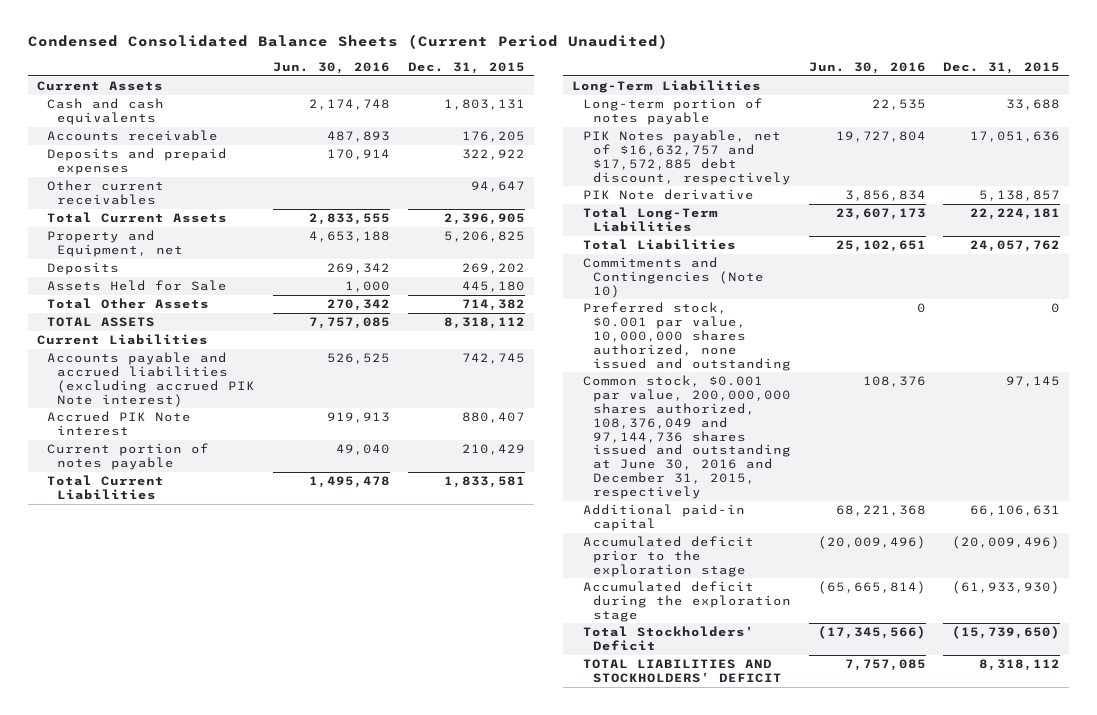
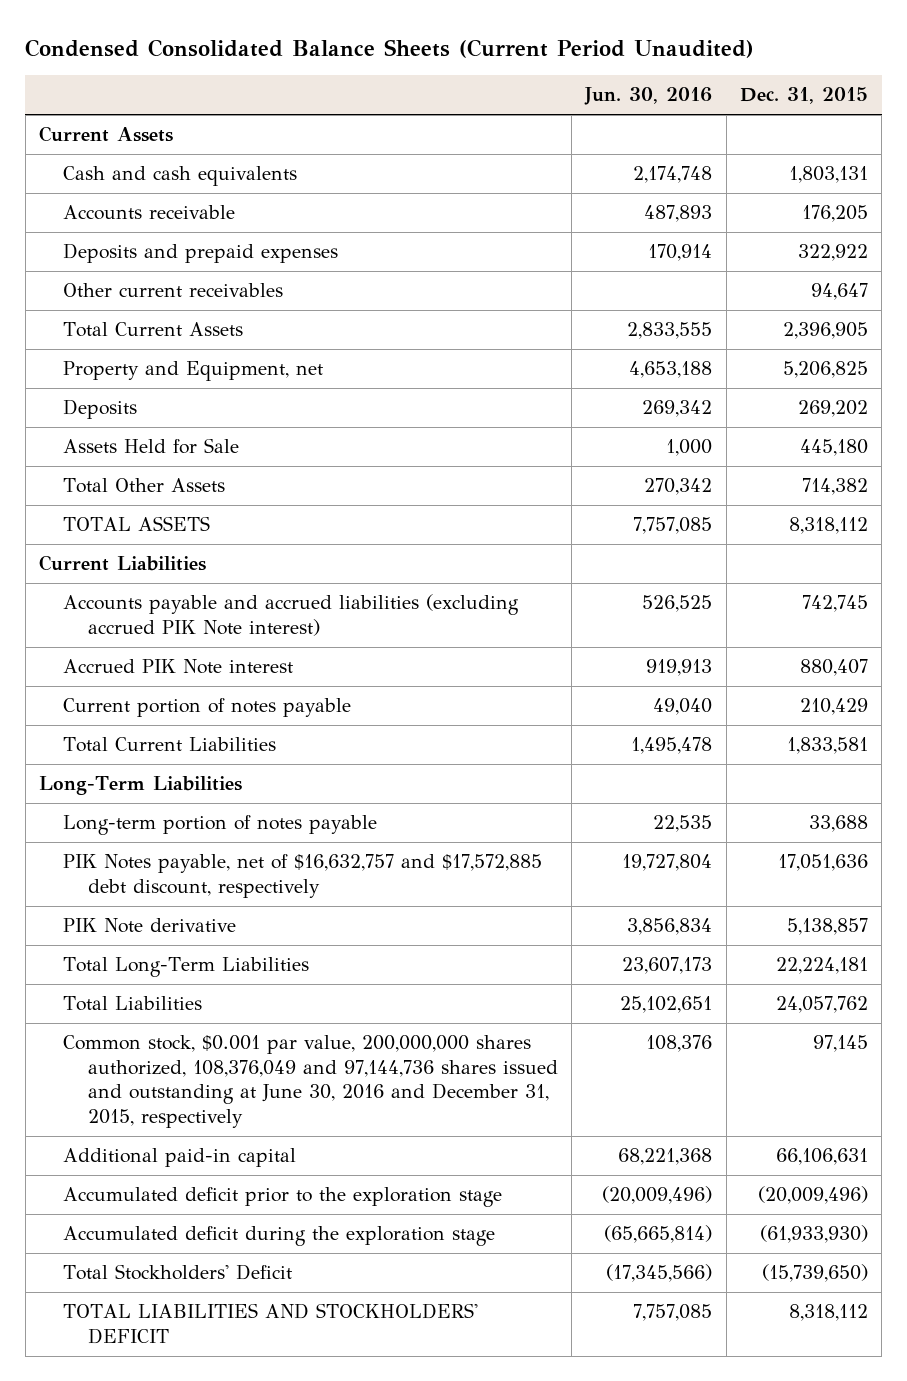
- Commitments and Contingencies (Note 10)
- Preferred stock, $0.001 par value, 10,000,000 shares authorized, none issued and outstanding | 0 | 0

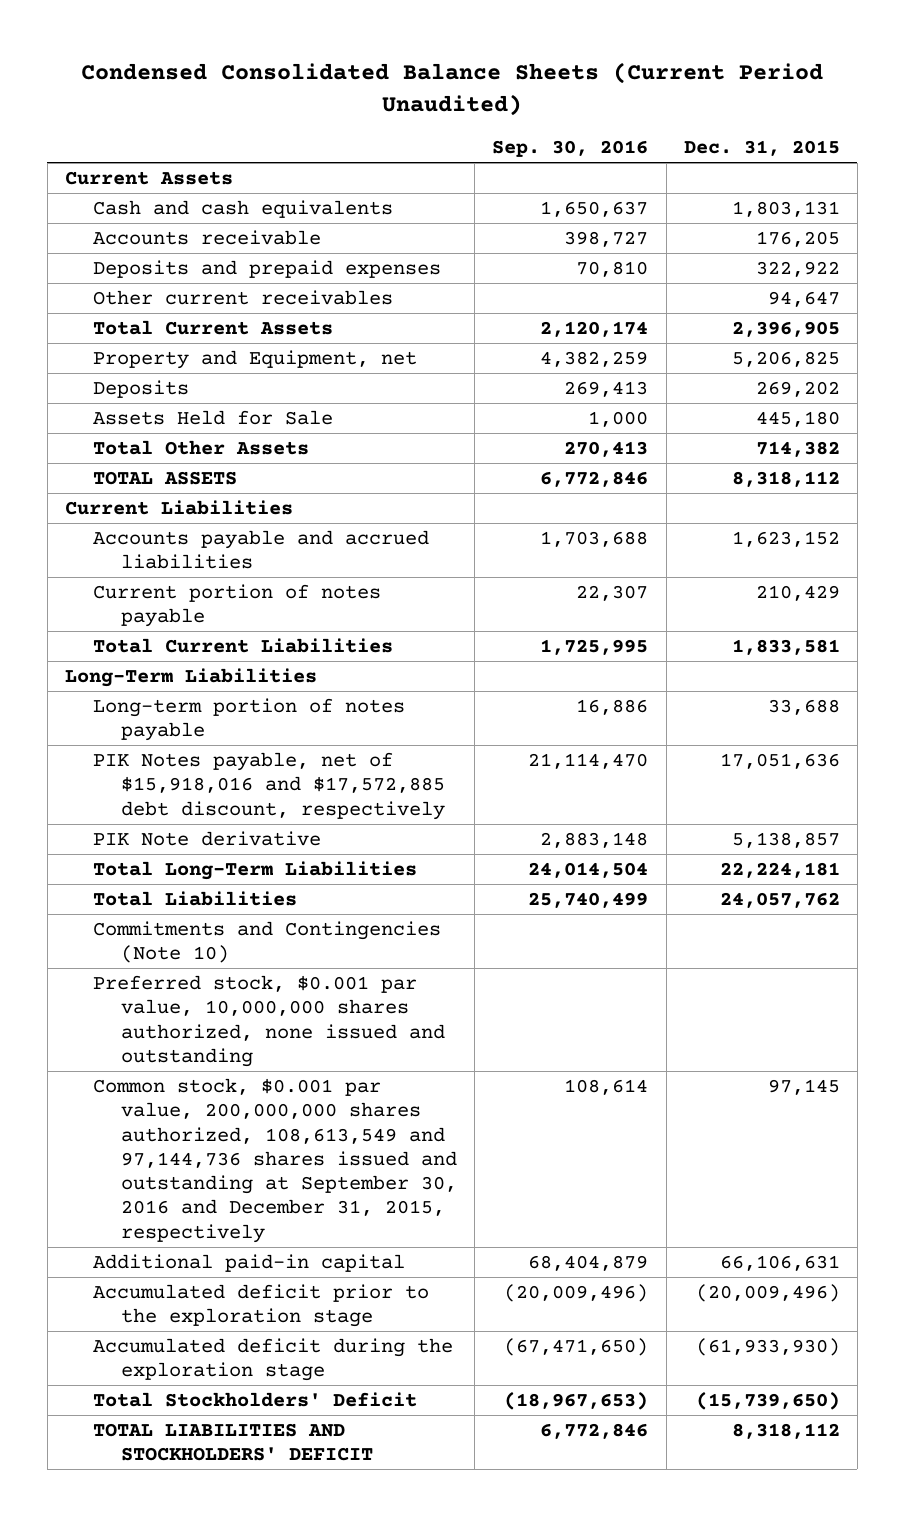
- | Jun. 30, 2016 | Dec. 31, 2015
+ | Sep. 30, 2016 | Dec. 31, 2015
- Accounts payable and accrued liabilities (excluding accrued PIK Note interest) | 526,525 | 742,745
- Accrued PIK Note interest | 919,913 | 880,407
+ Accounts payable and accrued liabilities | 1,703,688 | 1,623,152
- PIK Notes payable, net of $16,632,757 and $17,572,885 debt discount, respectively | 19,727,804 | 17,051,636
+ PIK Notes payable, net of $15,918,016 and $17,572,885 debt discount, respectively | 21,114,470 | 17,051,636
- Common stock, $0.001 par value, 200,000,000 shares authorized, 108,376,049 and 97,144,736 shares issued and outstanding at June 30, 2016 and December 31, 2015, respectively | 108,376 | 97,145
+ Commitments and Contingencies (Note 10)
+ Preferred stock, $0.001 par value, 10,000,000 shares authorized, none issued and outstanding
+ Common stock, $0.001 par value, 200,000,000 shares authorized, 108,613,549 and 97,144,736 shares issued and outstanding at September 30, 2016 and December 31, 2015, respectively | 108,614 | 97,145

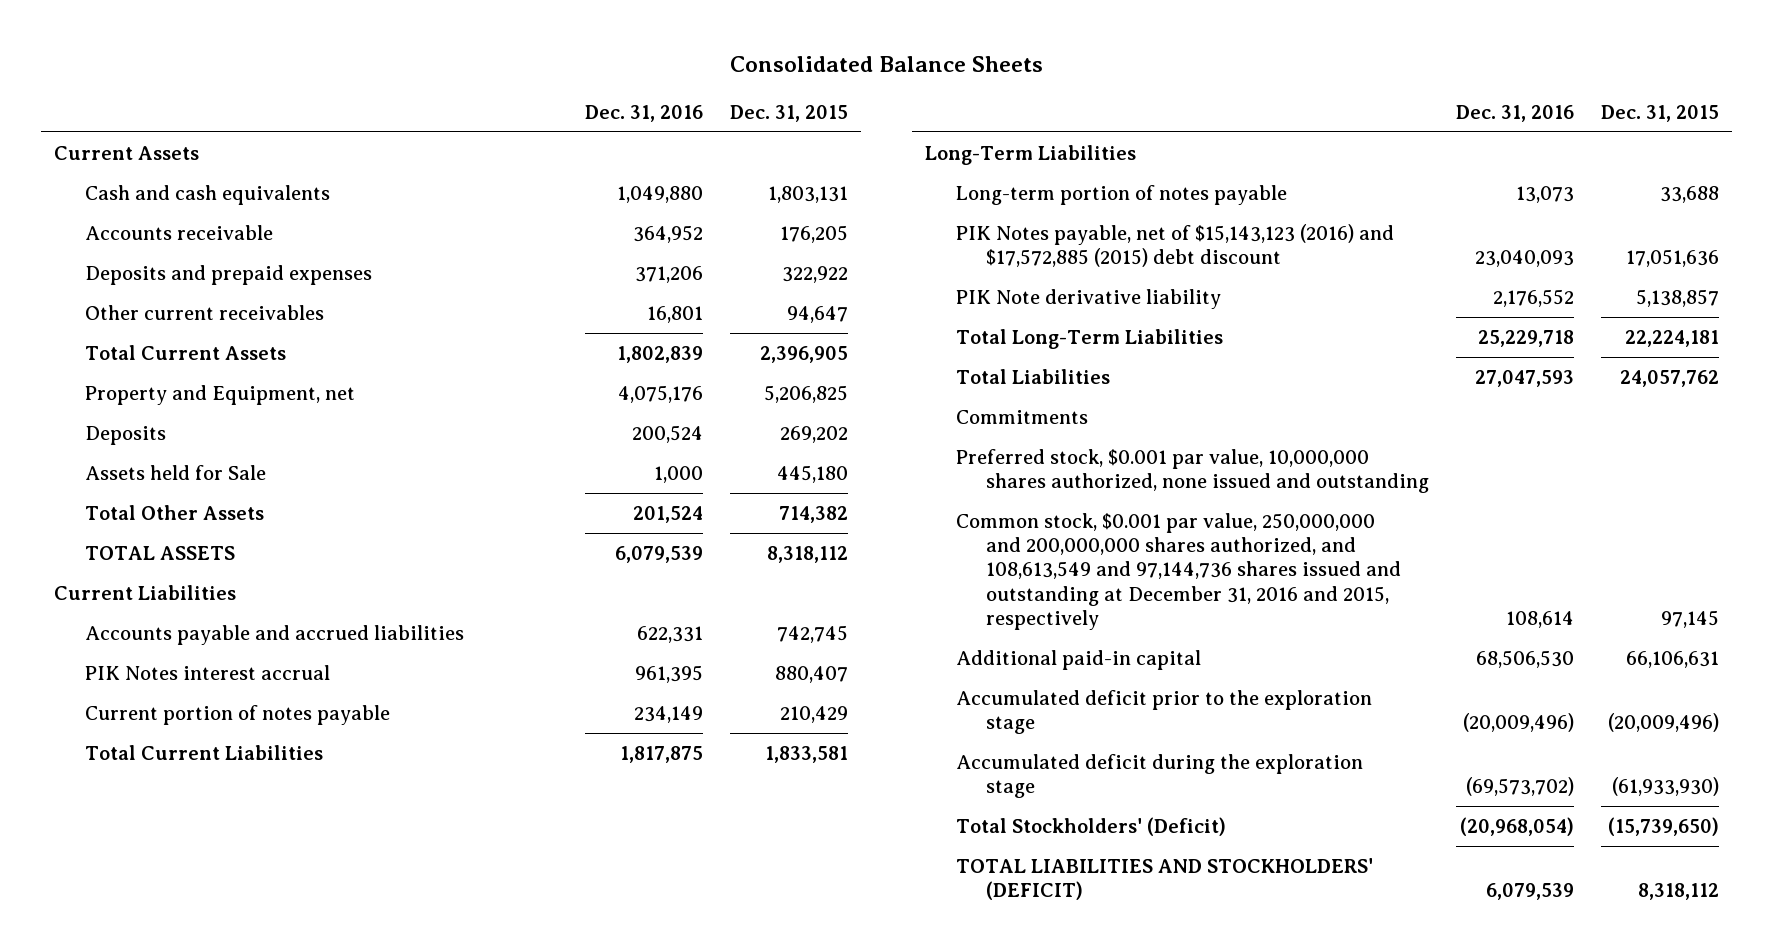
- Condensed Consolidated Balance Sheets (Current Period Unaudited)
+ Consolidated Balance Sheets
- | Sep. 30, 2016 | Dec. 31, 2015
+ | Dec. 31, 2016 | Dec. 31, 2015
- Assets Held for Sale | 1,000 | 445,180
+ Assets held for Sale | 1,000 | 445,180
- Accounts payable and accrued liabilities | 1,703,688 | 1,623,152
+ Accounts payable and accrued liabilities | 622,331 | 742,745
+ PIK Notes interest accrual | 961,395 | 880,407
- PIK Notes payable, net of $15,918,016 and $17,572,885 debt discount, respectively | 21,114,470 | 17,051,636
- PIK Note derivative | 2,883,148 | 5,138,857
+ PIK Notes payable, net of $15,143,123 (2016) and $17,572,885 (2015) debt discount | 23,040,093 | 17,051,636
+ PIK Note derivative liability | 2,176,552 | 5,138,857
- Commitments and Contingencies (Note 10)
+ Commitments
- Common stock, $0.001 par value, 200,000,000 shares authorized, 108,613,549 and 97,144,736 shares issued and outstanding at September 30, 2016 and December 31, 2015, respectively | 108,614 | 97,145
+ Common stock, $0.001 par value, 250,000,000 and 200,000,000 shares authorized, and 108,613,549 and 97,144,736 shares issued and outstanding at December 31, 2016 and 2015, respectively | 108,614 | 97,145
- Total Stockholders' Deficit | (18,967,653) | (15,739,650)
- TOTAL LIABILITIES AND STOCKHOLDERS' DEFICIT | 6,772,846 | 8,318,112
+ Total Stockholders' (Deficit) | (20,968,054) | (15,739,650)
+ TOTAL LIABILITIES AND STOCKHOLDERS' (DEFICIT) | 6,079,539 | 8,318,112

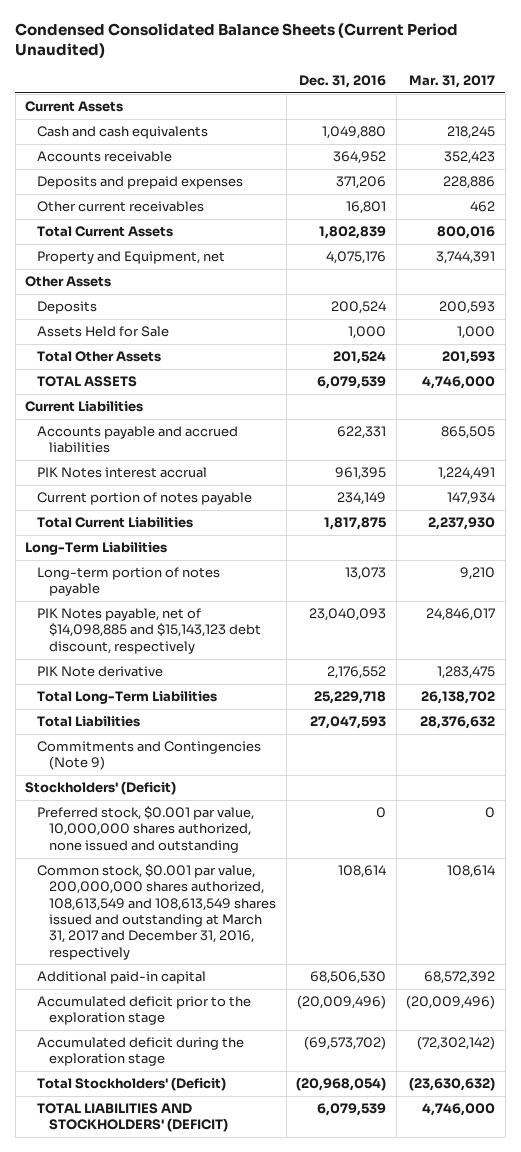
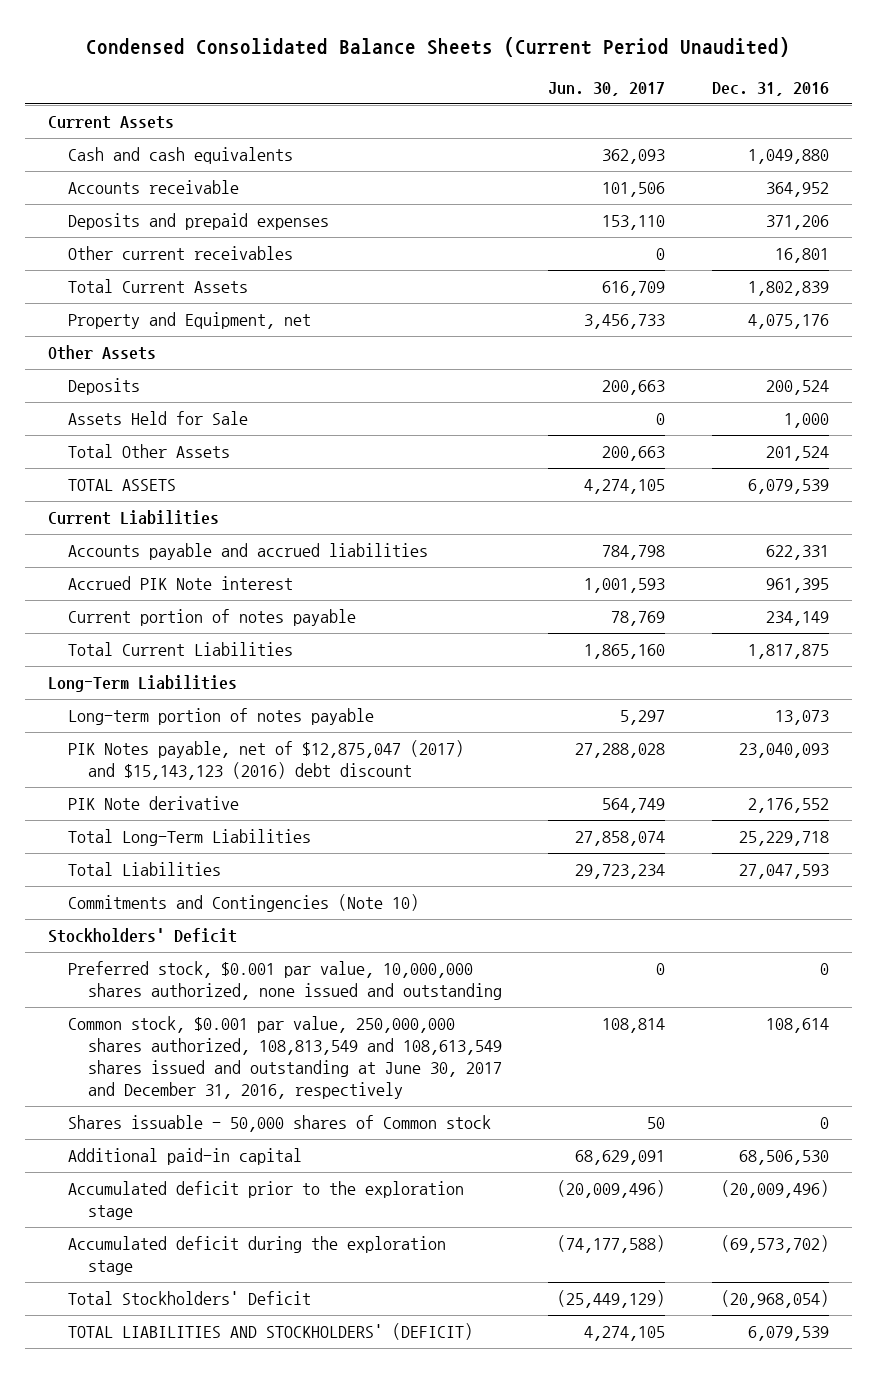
- | Dec. 31, 2016 | Mar. 31, 2017
+ | Jun. 30, 2017 | Dec. 31, 2016
- PIK Notes interest accrual | 961,395 | 1,224,491
+ Accrued PIK Note interest | 1,001,593 | 961,395
- PIK Notes payable, net of $14,098,885 and $15,143,123 debt discount, respectively | 23,040,093 | 24,846,017
+ PIK Notes payable, net of $12,875,047 (2017) and $15,143,123 (2016) debt discount | 27,288,028 | 23,040,093
- Commitments and Contingencies (Note 9)
- Stockholders' (Deficit)
+ Commitments and Contingencies (Note 10)
+ Stockholders' Deficit
- Common stock, $0.001 par value, 200,000,000 shares authorized, 108,613,549 and 108,613,549 shares issued and outstanding at March 31, 2017 and December 31, 2016, respectively | 108,614 | 108,614
+ Common stock, $0.001 par value, 250,000,000 shares authorized, 108,813,549 and 108,613,549 shares issued and outstanding at June 30, 2017 and December 31, 2016, respectively | 108,814 | 108,614
+ Shares issuable - 50,000 shares of Common stock | 50 | 0
- Total Stockholders' (Deficit) | (20,968,054) | (23,630,632)
+ Total Stockholders' Deficit | (25,449,129) | (20,968,054)

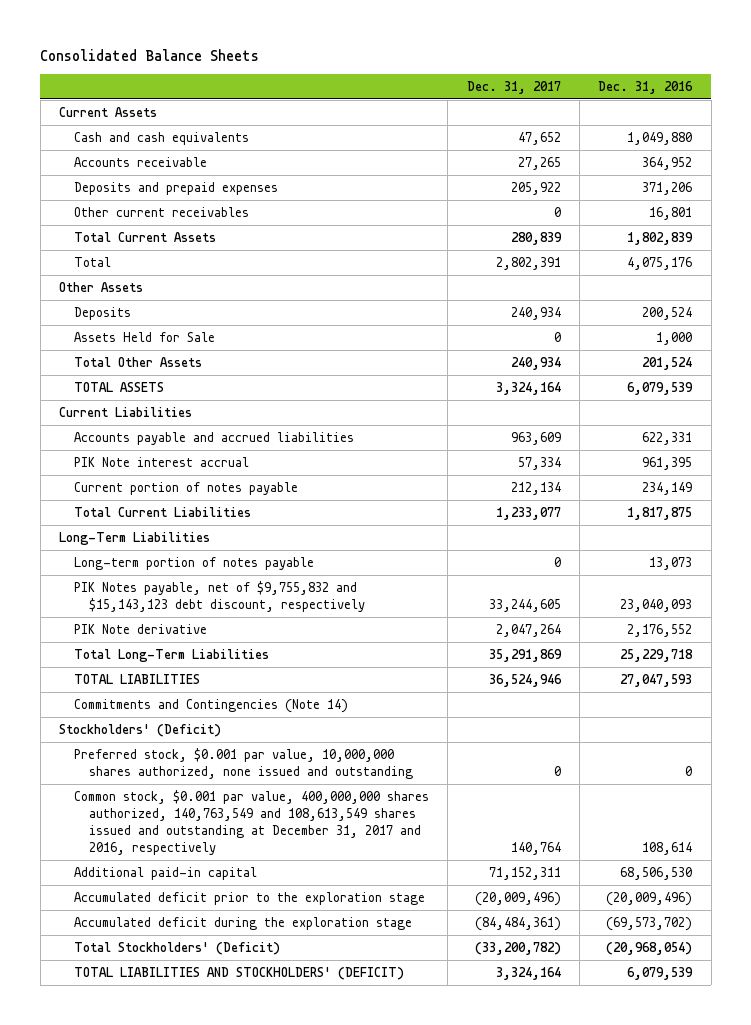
- Condensed Consolidated Balance Sheets (Current Period Unaudited)
+ Consolidated Balance Sheets
- | Jun. 30, 2017 | Dec. 31, 2016
+ | Dec. 31, 2017 | Dec. 31, 2016
- Property and Equipment, net | 3,456,733 | 4,075,176
+ Total | 2,802,391 | 4,075,176
- Accrued PIK Note interest | 1,001,593 | 961,395
+ PIK Note interest accrual | 57,334 | 961,395
- PIK Notes payable, net of $12,875,047 (2017) and $15,143,123 (2016) debt discount | 27,288,028 | 23,040,093
+ PIK Notes payable, net of $9,755,832 and $15,143,123 debt discount, respectively | 33,244,605 | 23,040,093
- Total Liabilities | 29,723,234 | 27,047,593
- Commitments and Contingencies (Note 10)
- Stockholders' Deficit
+ TOTAL LIABILITIES | 36,524,946 | 27,047,593
+ Commitments and Contingencies (Note 14)
+ Stockholders' (Deficit)
- Common stock, $0.001 par value, 250,000,000 shares authorized, 108,813,549 and 108,613,549 shares issued and outstanding at June 30, 2017 and December 31, 2016, respectively | 108,814 | 108,614
- Shares issuable - 50,000 shares of Common stock | 50 | 0
+ Common stock, $0.001 par value, 400,000,000 shares authorized, 140,763,549 and 108,613,549 shares issued and outstanding at December 31, 2017 and 2016, respectively | 140,764 | 108,614
- Total Stockholders' Deficit | (25,449,129) | (20,968,054)
+ Total Stockholders' (Deficit) | (33,200,782) | (20,968,054)

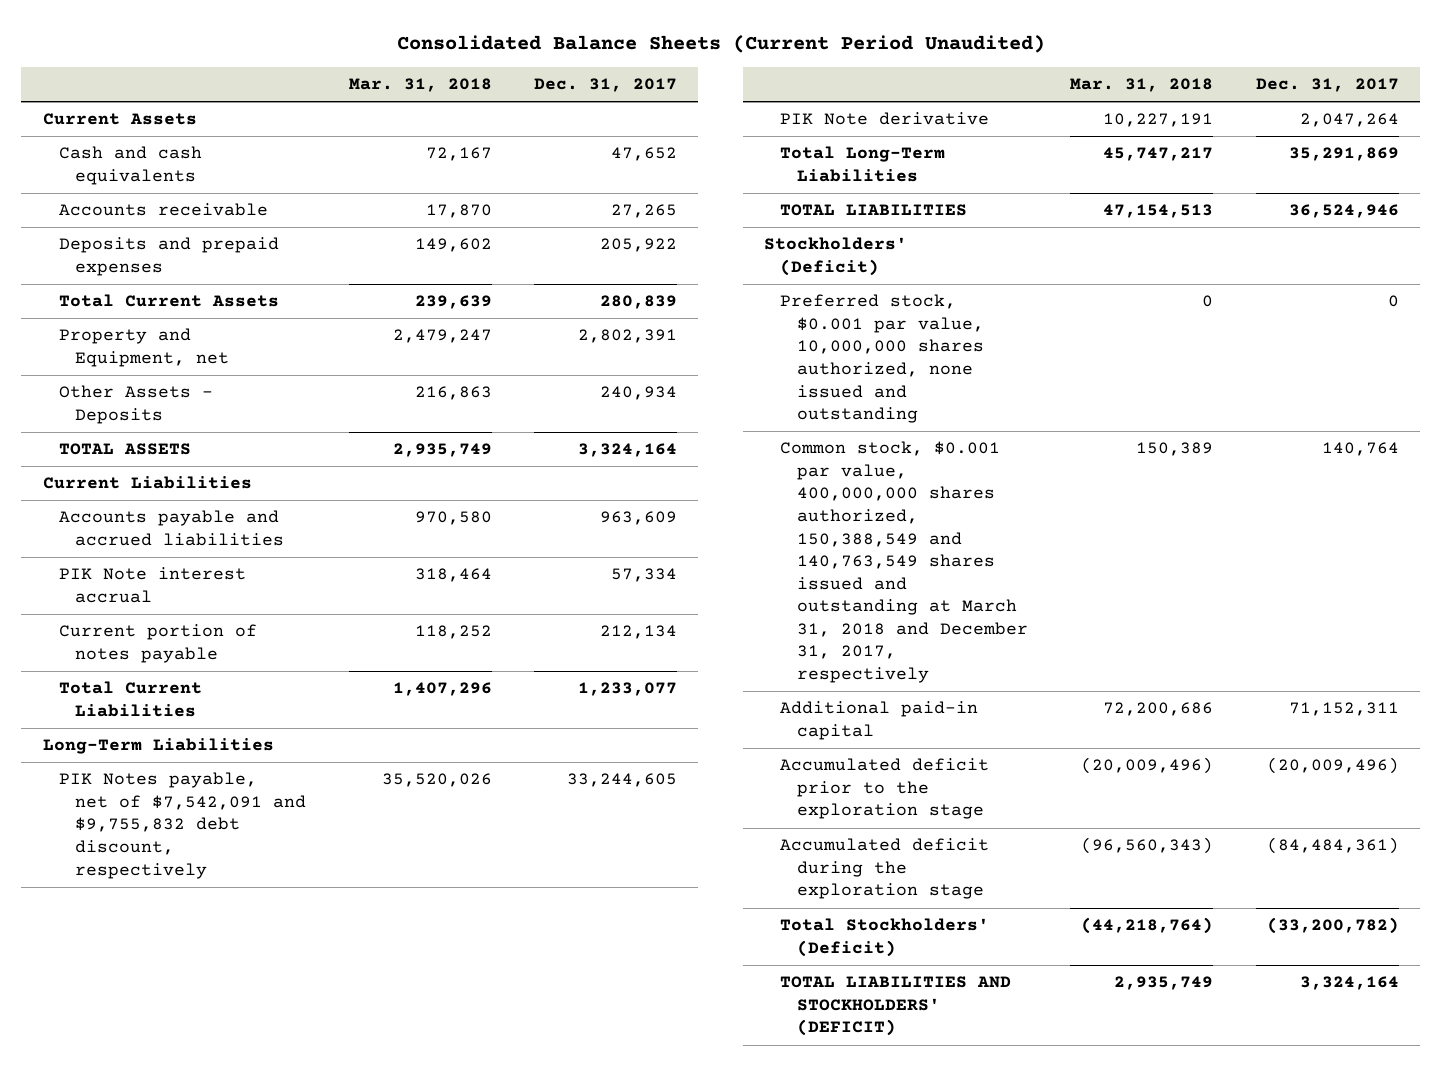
- Consolidated Balance Sheets
+ Consolidated Balance Sheets (Current Period Unaudited)
- | Dec. 31, 2017 | Dec. 31, 2016
+ | Mar. 31, 2018 | Dec. 31, 2017
- Other current receivables | 0 | 16,801
- Total | 2,802,391 | 4,075,176
- Other Assets
- Deposits | 240,934 | 200,524
- Assets Held for Sale | 0 | 1,000
- Total Other Assets | 240,934 | 201,524
+ Property and Equipment, net | 2,479,247 | 2,802,391
+ Other Assets - Deposits | 216,863 | 240,934
- Long-term portion of notes payable | 0 | 13,073
- PIK Notes payable, net of $9,755,832 and $15,143,123 debt discount, respectively | 33,244,605 | 23,040,093
+ PIK Notes payable, net of $7,542,091 and $9,755,832 debt discount, respectively | 35,520,026 | 33,244,605
- Commitments and Contingencies (Note 14)
- Common stock, $0.001 par value, 400,000,000 shares authorized, 140,763,549 and 108,613,549 shares issued and outstanding at December 31, 2017 and 2016, respectively | 140,764 | 108,614
+ Common stock, $0.001 par value, 400,000,000 shares authorized, 150,388,549 and 140,763,549 shares issued and outstanding at March 31, 2018 and December 31, 2017, respectively | 150,389 | 140,764

